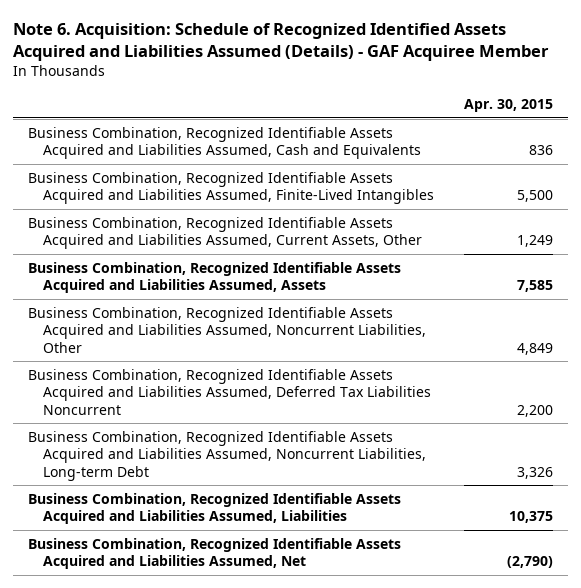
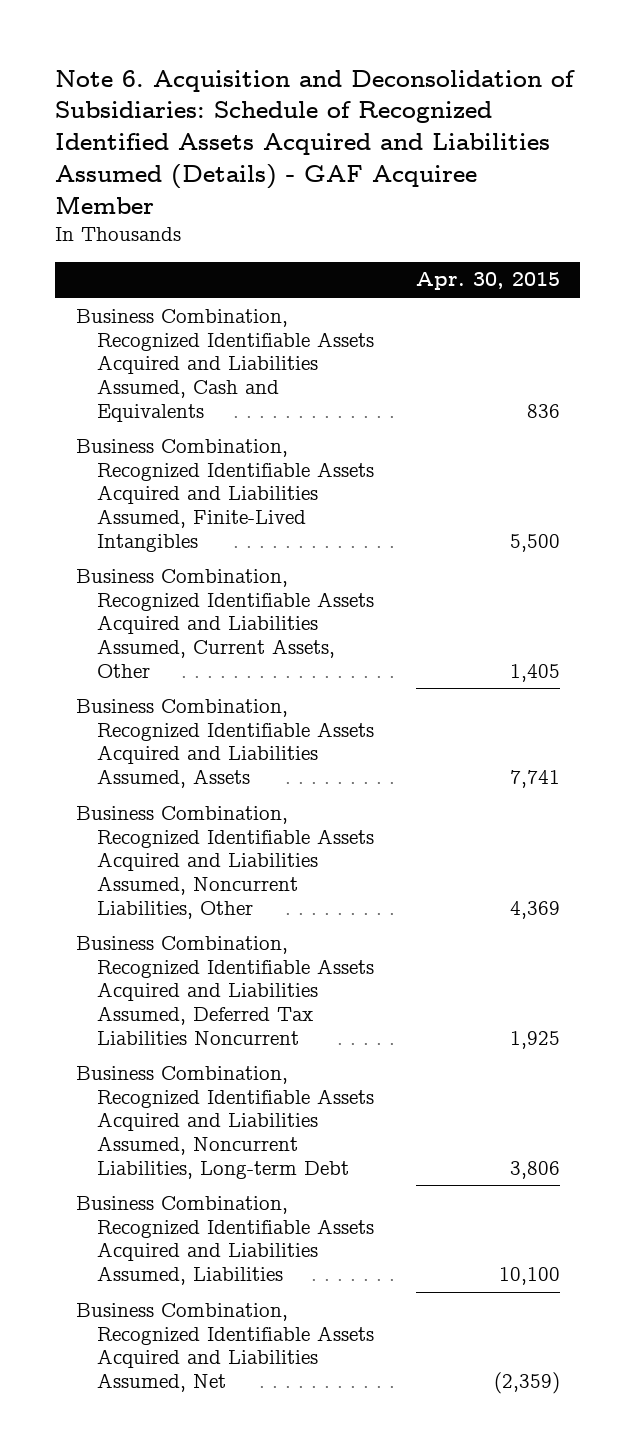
- Note 6. Acquisition: Schedule of Recognized Identified Assets Acquired and Liabilities Assumed (Details) - GAF Acquiree Member
+ Note 6. Acquisition and Deconsolidation of Subsidiaries: Schedule of Recognized Identified Assets Acquired and Liabilities Assumed (Details) - GAF Acquiree Member
- Business Combination, Recognized Identifiable Assets Acquired and Liabilities Assumed, Current Assets, Other | 1,249
- Business Combination, Recognized Identifiable Assets Acquired and Liabilities Assumed, Assets | 7,585
- Business Combination, Recognized Identifiable Assets Acquired and Liabilities Assumed, Noncurrent Liabilities, Other | 4,849
- Business Combination, Recognized Identifiable Assets Acquired and Liabilities Assumed, Deferred Tax Liabilities Noncurrent | 2,200
- Business Combination, Recognized Identifiable Assets Acquired and Liabilities Assumed, Noncurrent Liabilities, Long-term Debt | 3,326
- Business Combination, Recognized Identifiable Assets Acquired and Liabilities Assumed, Liabilities | 10,375
- Business Combination, Recognized Identifiable Assets Acquired and Liabilities Assumed, Net | (2,790)
+ Business Combination, Recognized Identifiable Assets Acquired and Liabilities Assumed, Current Assets, Other | 1,405
+ Business Combination, Recognized Identifiable Assets Acquired and Liabilities Assumed, Assets | 7,741
+ Business Combination, Recognized Identifiable Assets Acquired and Liabilities Assumed, Noncurrent Liabilities, Other | 4,369
+ Business Combination, Recognized Identifiable Assets Acquired and Liabilities Assumed, Deferred Tax Liabilities Noncurrent | 1,925
+ Business Combination, Recognized Identifiable Assets Acquired and Liabilities Assumed, Noncurrent Liabilities, Long-term Debt | 3,806
+ Business Combination, Recognized Identifiable Assets Acquired and Liabilities Assumed, Liabilities | 10,100
+ Business Combination, Recognized Identifiable Assets Acquired and Liabilities Assumed, Net | (2,359)

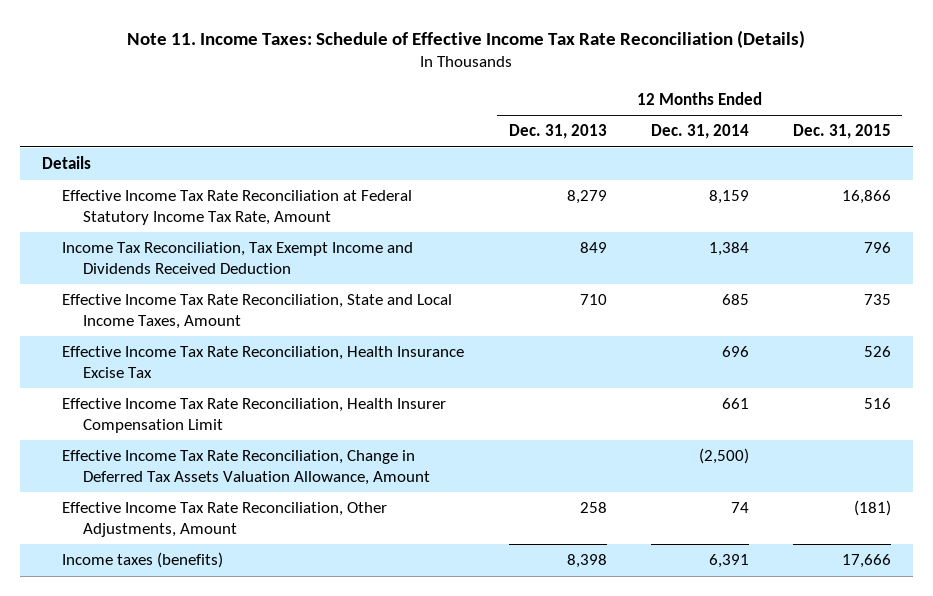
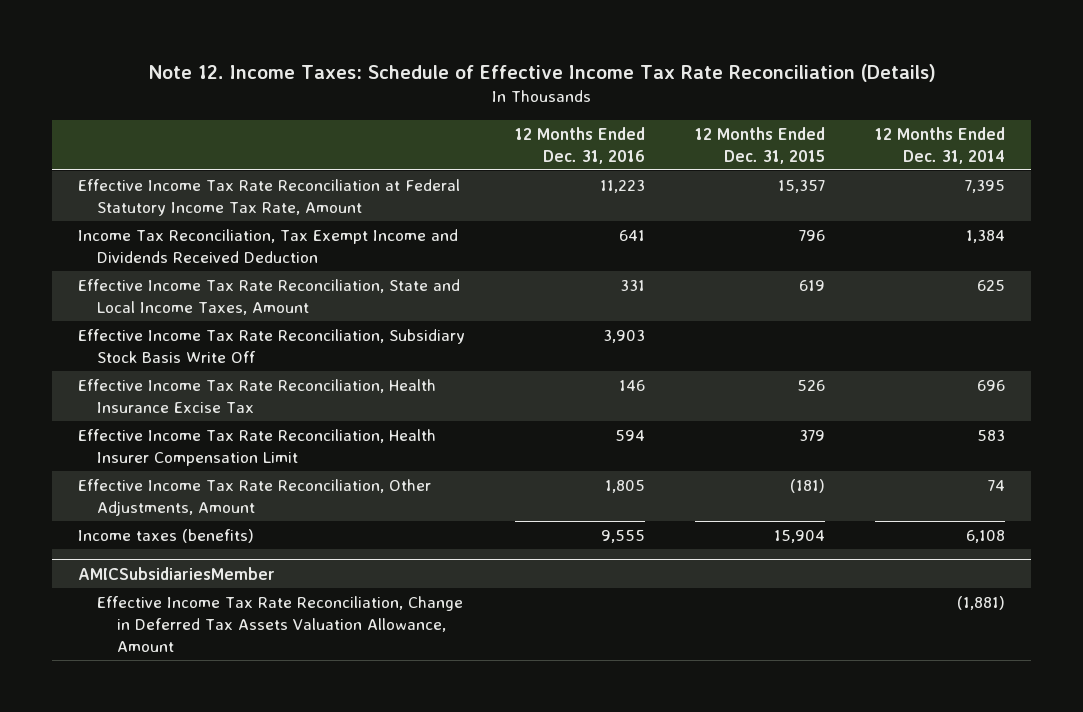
- Note 11. Income Taxes: Schedule of Effective Income Tax Rate Reconciliation (Details)
+ Note 12. Income Taxes: Schedule of Effective Income Tax Rate Reconciliation (Details)
- | 12 Months Ended Dec. 31, 2013 | 12 Months Ended Dec. 31, 2014 | 12 Months Ended Dec. 31, 2015
+ | 12 Months Ended Dec. 31, 2016 | 12 Months Ended Dec. 31, 2015 | 12 Months Ended Dec. 31, 2014
- Details
- Effective Income Tax Rate Reconciliation at Federal Statutory Income Tax Rate, Amount | 8,279 | 8,159 | 16,866
+ Effective Income Tax Rate Reconciliation at Federal Statutory Income Tax Rate, Amount | 11,223 | 15,357 | 7,395
- Effective Income Tax Rate Reconciliation, State and Local Income Taxes, Amount | 710 | 685 | 735
+ Effective Income Tax Rate Reconciliation, State and Local Income Taxes, Amount | 331 | 619 | 625
+ Effective Income Tax Rate Reconciliation, Subsidiary Stock Basis Write Off | 3,903 | |
- Effective Income Tax Rate Reconciliation, Health Insurer Compensation Limit | | 661 | 516
- Effective Income Tax Rate Reconciliation, Change in Deferred Tax Assets Valuation Allowance, Amount | | (2,500) |
+ Effective Income Tax Rate Reconciliation, Health Insurer Compensation Limit | 594 | 379 | 583
- Income taxes (benefits) | 8,398 | 6,391 | 17,666
+ Income taxes (benefits) | 9,555 | 15,904 | 6,108
+ AMICSubsidiariesMember
+ Effective Income Tax Rate Reconciliation, Change in Deferred Tax Assets Valuation Allowance, Amount | | | (1,881)

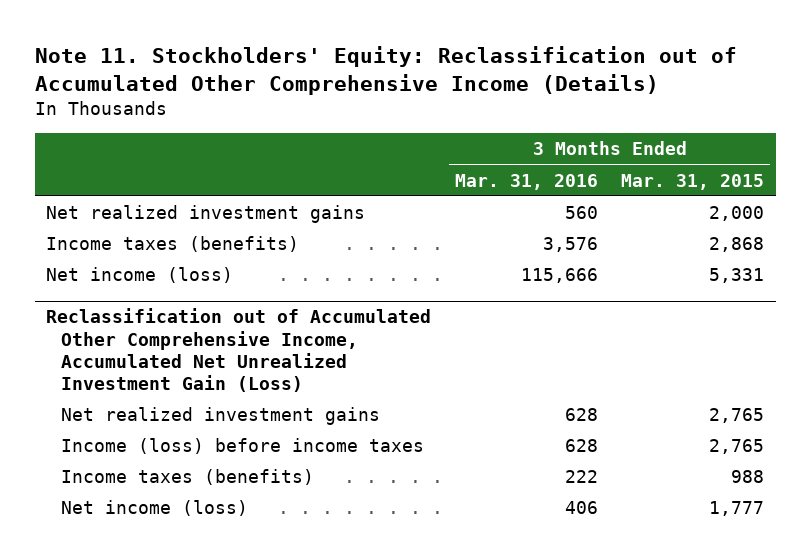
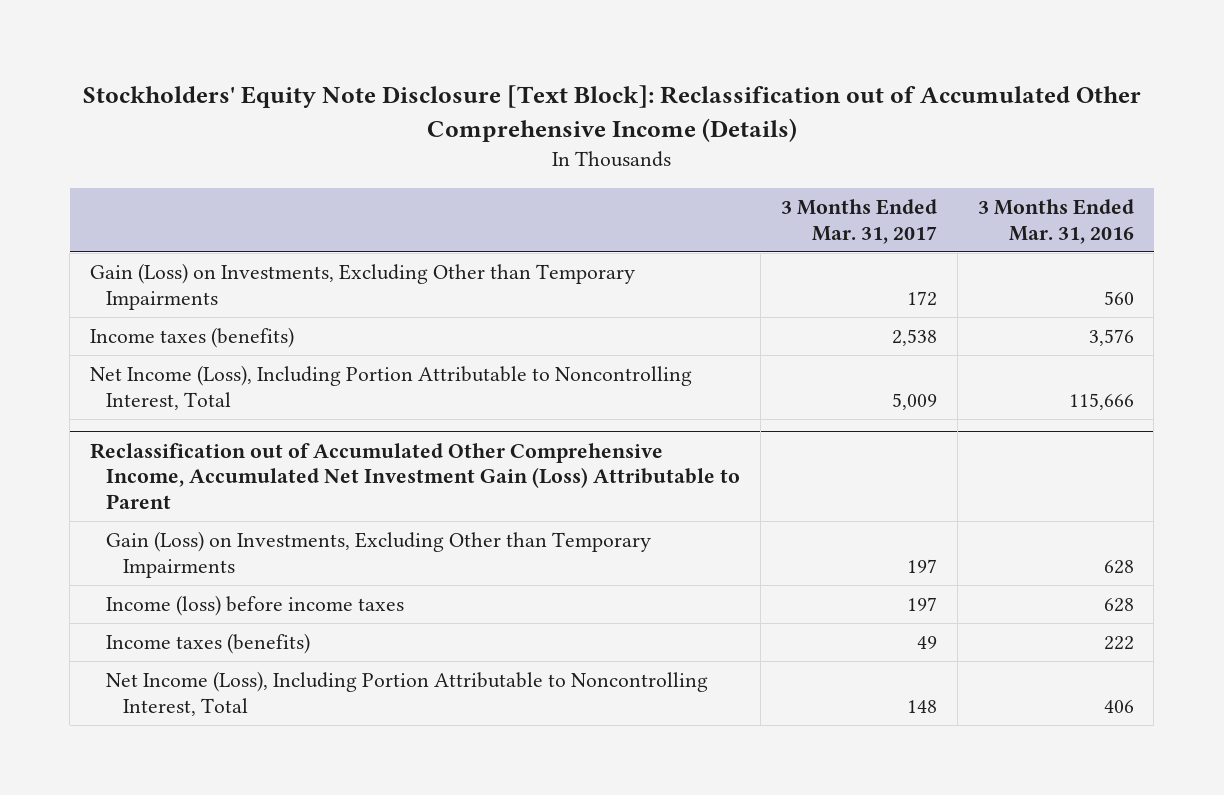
- Note 11. Stockholders' Equity: Reclassification out of Accumulated Other Comprehensive Income (Details)
+ Stockholders' Equity Note Disclosure [Text Block]: Reclassification out of Accumulated Other Comprehensive Income (Details)
- | 3 Months Ended Mar. 31, 2016 | 3 Months Ended Mar. 31, 2015
+ | 3 Months Ended Mar. 31, 2017 | 3 Months Ended Mar. 31, 2016
- Net realized investment gains | 560 | 2,000
+ Gain (Loss) on Investments, Excluding Other than Temporary Impairments | 172 | 560
- Net income (loss) | 115,666 | 5,331
- Reclassification out of Accumulated Other Comprehensive Income, Accumulated Net Unrealized Investment Gain (Loss)
- Net realized investment gains | 628 | 2,765
+ Net Income (Loss), Including Portion Attributable to Noncontrolling Interest, Total | 5,009 | 115,666
+ Reclassification out of Accumulated Other Comprehensive Income, Accumulated Net Investment Gain (Loss) Attributable to Parent
+ Gain (Loss) on Investments, Excluding Other than Temporary Impairments | 197 | 628
- Net income (loss) | 406 | 1,777
+ Net Income (Loss), Including Portion Attributable to Noncontrolling Interest, Total | 148 | 406

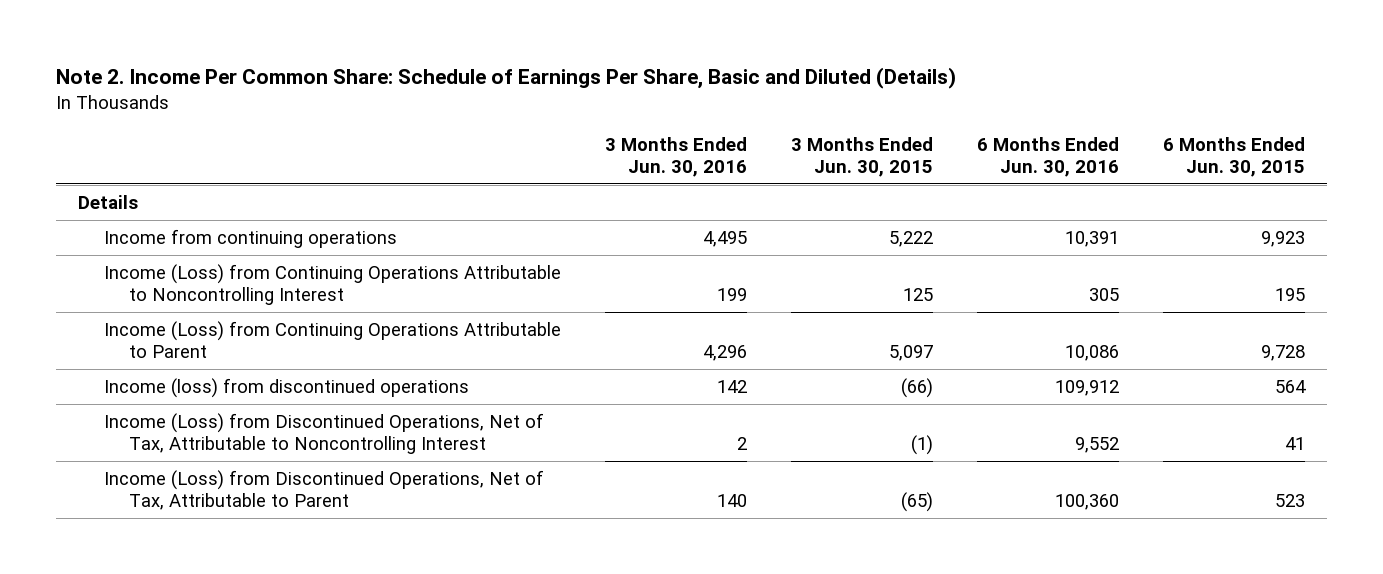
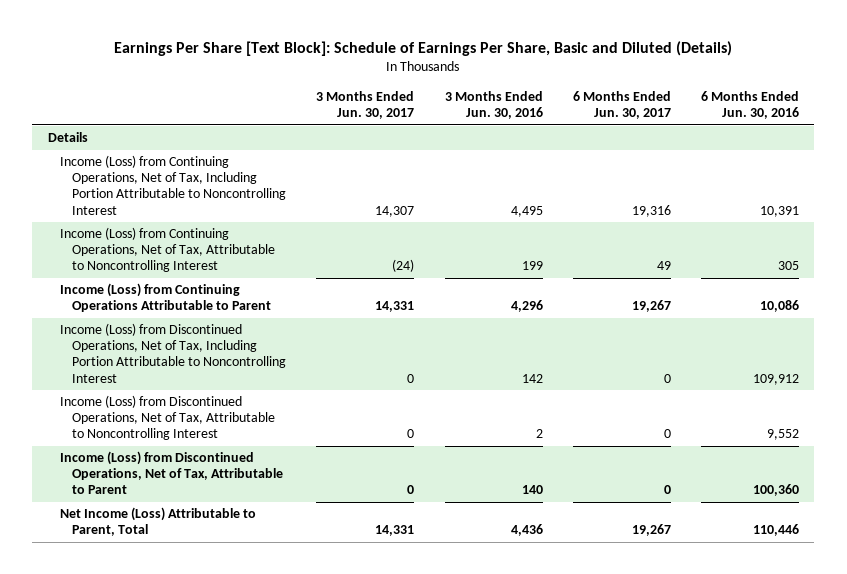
- Note 2. Income Per Common Share: Schedule of Earnings Per Share, Basic and Diluted (Details)
+ Earnings Per Share [Text Block]: Schedule of Earnings Per Share, Basic and Diluted (Details)
- | 3 Months Ended Jun. 30, 2016 | 3 Months Ended Jun. 30, 2015 | 6 Months Ended Jun. 30, 2016 | 6 Months Ended Jun. 30, 2015
+ | 3 Months Ended Jun. 30, 2017 | 3 Months Ended Jun. 30, 2016 | 6 Months Ended Jun. 30, 2017 | 6 Months Ended Jun. 30, 2016
- Income from continuing operations | 4,495 | 5,222 | 10,391 | 9,923
- Income (Loss) from Continuing Operations Attributable to Noncontrolling Interest | 199 | 125 | 305 | 195
+ Income (Loss) from Continuing Operations, Net of Tax, Including Portion Attributable to Noncontrolling Interest | 14,307 | 4,495 | 19,316 | 10,391
+ Income (Loss) from Continuing Operations, Net of Tax, Attributable to Noncontrolling Interest | (24) | 199 | 49 | 305
- Income (loss) from discontinued operations | 142 | (66) | 109,912 | 564
+ Income (Loss) from Discontinued Operations, Net of Tax, Including Portion Attributable to Noncontrolling Interest | 0 | 142 | 0 | 109,912
+ Net Income (Loss) Attributable to Parent, Total | 14,331 | 4,436 | 19,267 | 110,446

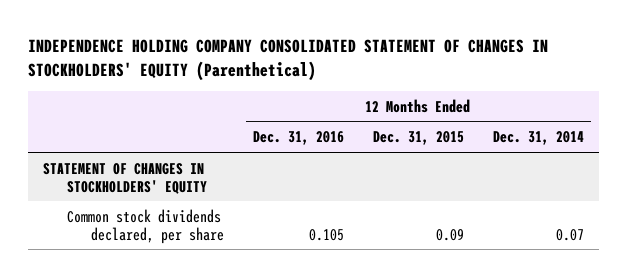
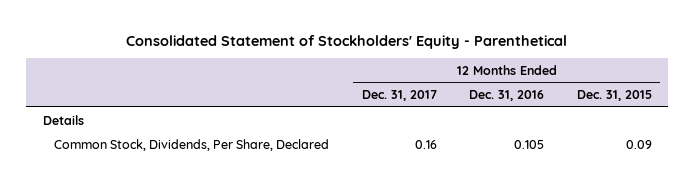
- INDEPENDENCE HOLDING COMPANY CONSOLIDATED STATEMENT OF CHANGES IN STOCKHOLDERS' EQUITY (Parenthetical)
+ Consolidated Statement of Stockholders' Equity - Parenthetical
- | 12 Months Ended Dec. 31, 2016 | 12 Months Ended Dec. 31, 2015 | 12 Months Ended Dec. 31, 2014
+ | 12 Months Ended Dec. 31, 2017 | 12 Months Ended Dec. 31, 2016 | 12 Months Ended Dec. 31, 2015
- STATEMENT OF CHANGES IN STOCKHOLDERS' EQUITY
- Common stock dividends declared, per share | 0.105 | 0.09 | 0.07
+ Details
+ Common Stock, Dividends, Per Share, Declared | 0.16 | 0.105 | 0.09

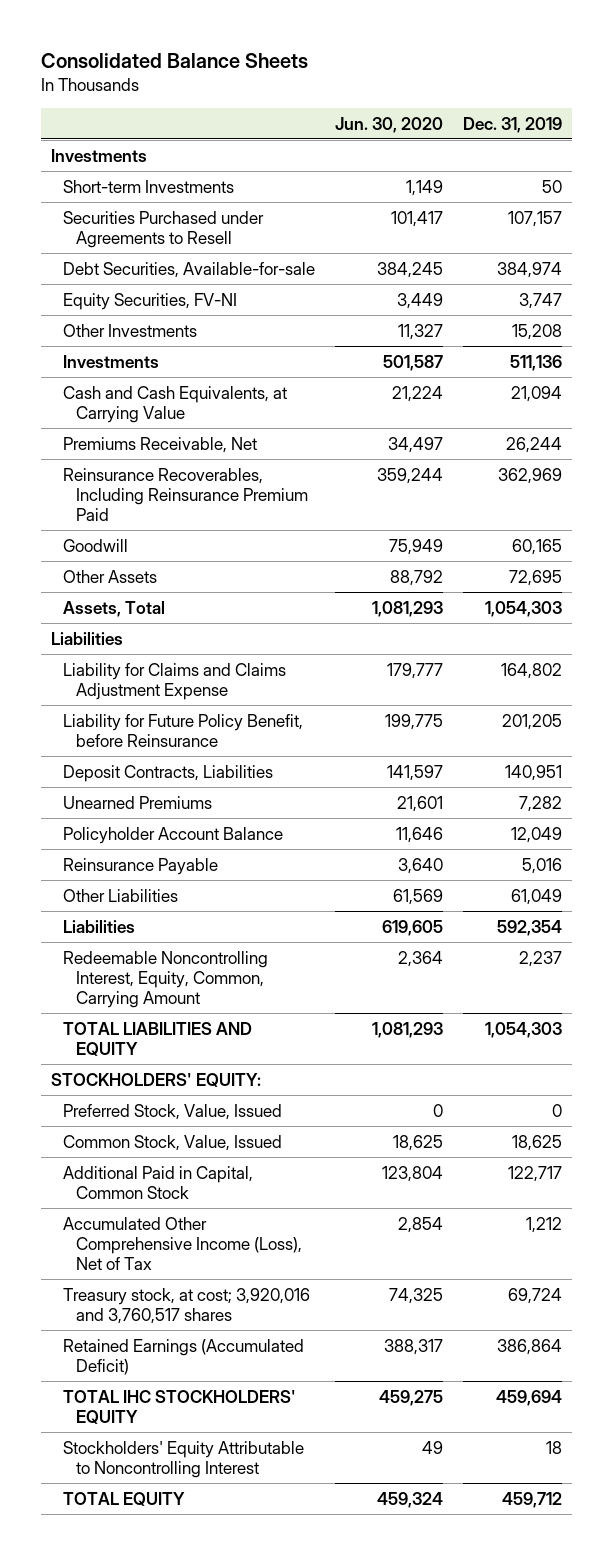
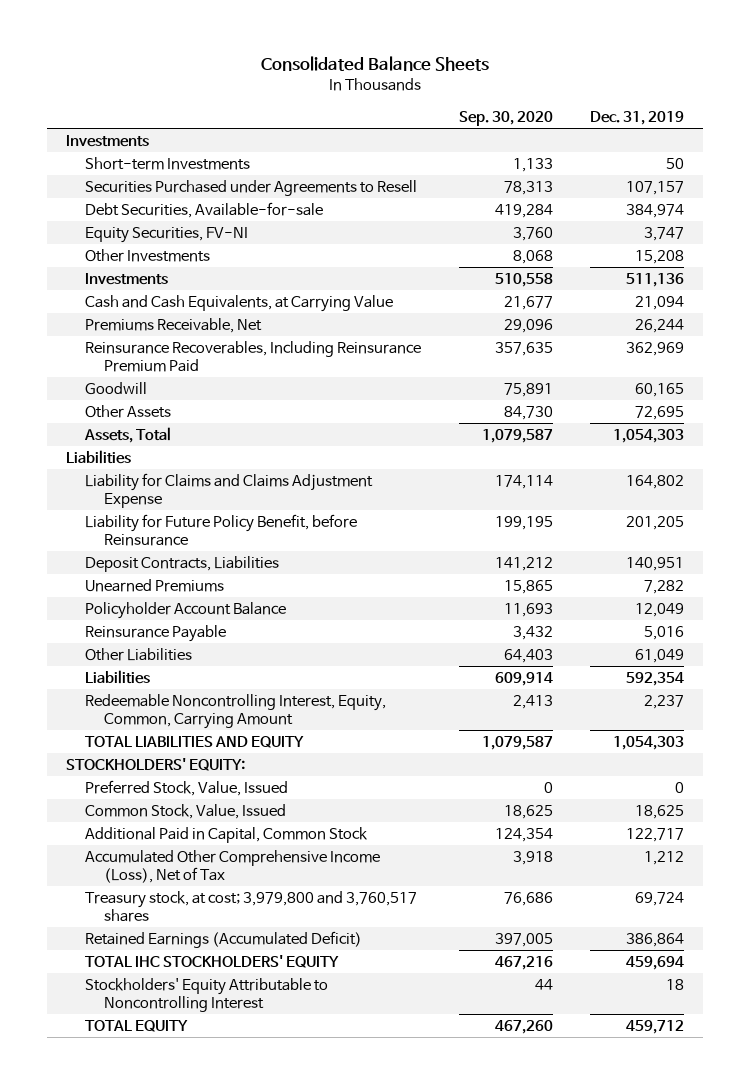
- | Jun. 30, 2020 | Dec. 31, 2019
+ | Sep. 30, 2020 | Dec. 31, 2019
- Treasury stock, at cost; 3,920,016 and 3,760,517 shares | 74,325 | 69,724
+ Treasury stock, at cost; 3,979,800 and 3,760,517 shares | 76,686 | 69,724

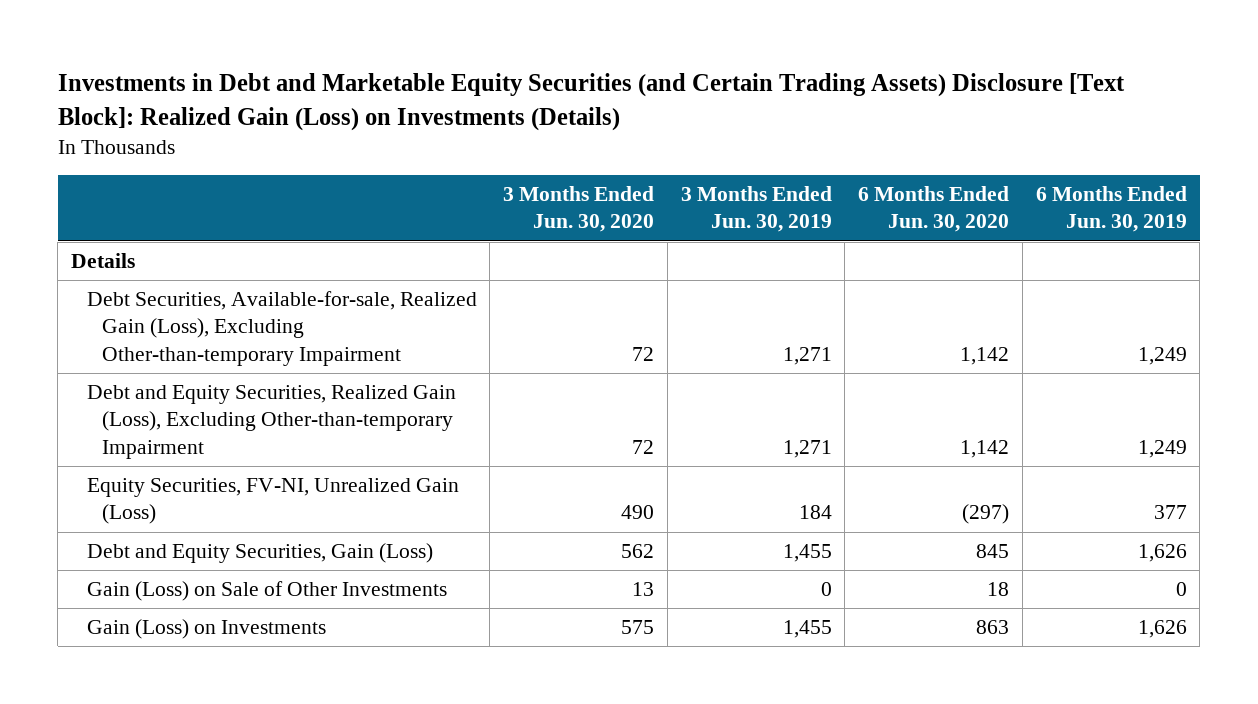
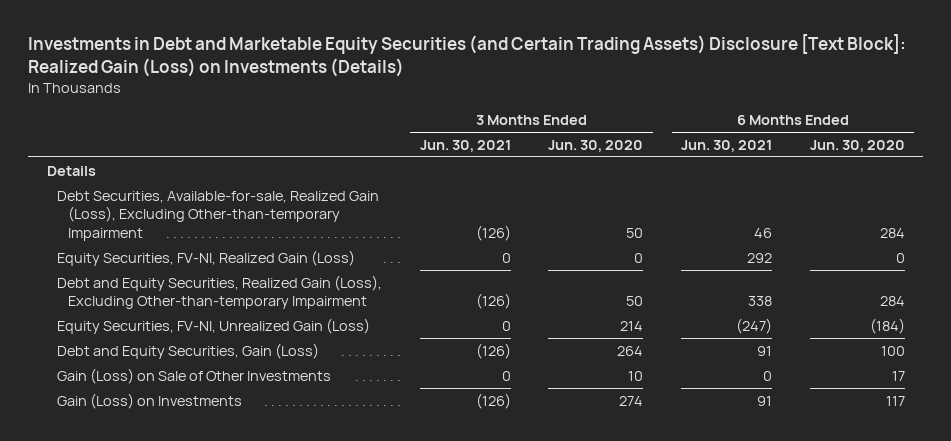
- | 3 Months Ended Jun. 30, 2020 | 3 Months Ended Jun. 30, 2019 | 6 Months Ended Jun. 30, 2020 | 6 Months Ended Jun. 30, 2019
+ | 3 Months Ended Jun. 30, 2021 | 3 Months Ended Jun. 30, 2020 | 6 Months Ended Jun. 30, 2021 | 6 Months Ended Jun. 30, 2020
- Debt Securities, Available-for-sale, Realized Gain (Loss), Excluding Other-than-temporary Impairment | 72 | 1,271 | 1,142 | 1,249
- Debt and Equity Securities, Realized Gain (Loss), Excluding Other-than-temporary Impairment | 72 | 1,271 | 1,142 | 1,249
- Equity Securities, FV-NI, Unrealized Gain (Loss) | 490 | 184 | (297) | 377
- Debt and Equity Securities, Gain (Loss) | 562 | 1,455 | 845 | 1,626
- Gain (Loss) on Sale of Other Investments | 13 | 0 | 18 | 0
- Gain (Loss) on Investments | 575 | 1,455 | 863 | 1,626
+ Debt Securities, Available-for-sale, Realized Gain (Loss), Excluding Other-than-temporary Impairment | (126) | 50 | 46 | 284
+ Equity Securities, FV-NI, Realized Gain (Loss) | 0 | 0 | 292 | 0
+ Debt and Equity Securities, Realized Gain (Loss), Excluding Other-than-temporary Impairment | (126) | 50 | 338 | 284
+ Equity Securities, FV-NI, Unrealized Gain (Loss) | 0 | 214 | (247) | (184)
+ Debt and Equity Securities, Gain (Loss) | (126) | 264 | 91 | 100
+ Gain (Loss) on Sale of Other Investments | 0 | 10 | 0 | 17
+ Gain (Loss) on Investments | (126) | 274 | 91 | 117

